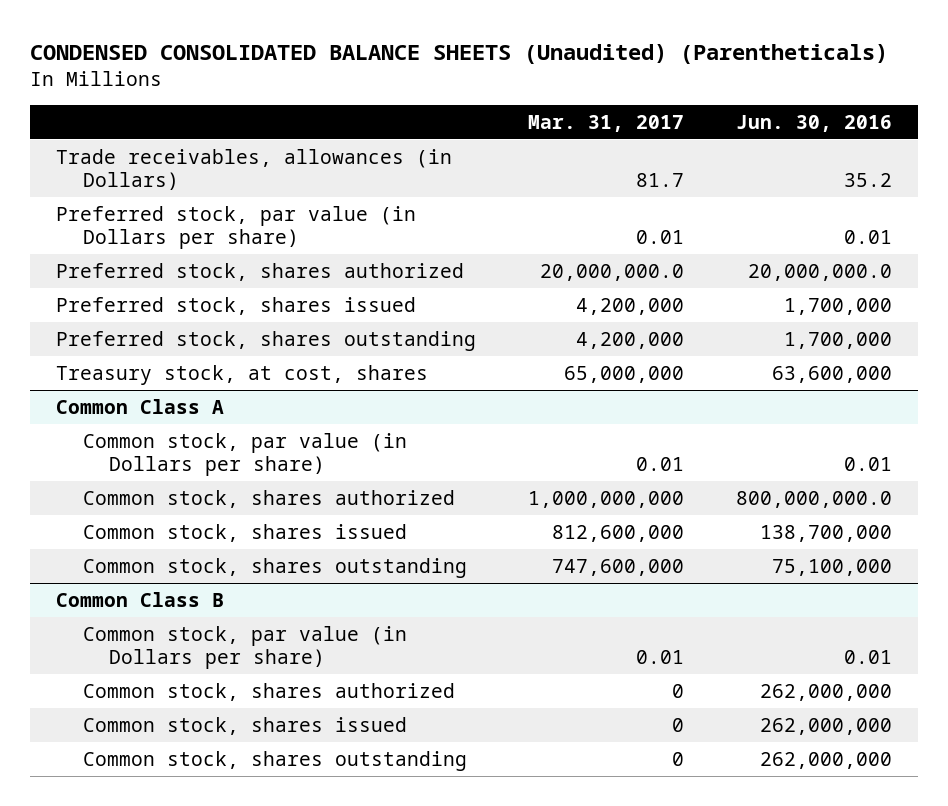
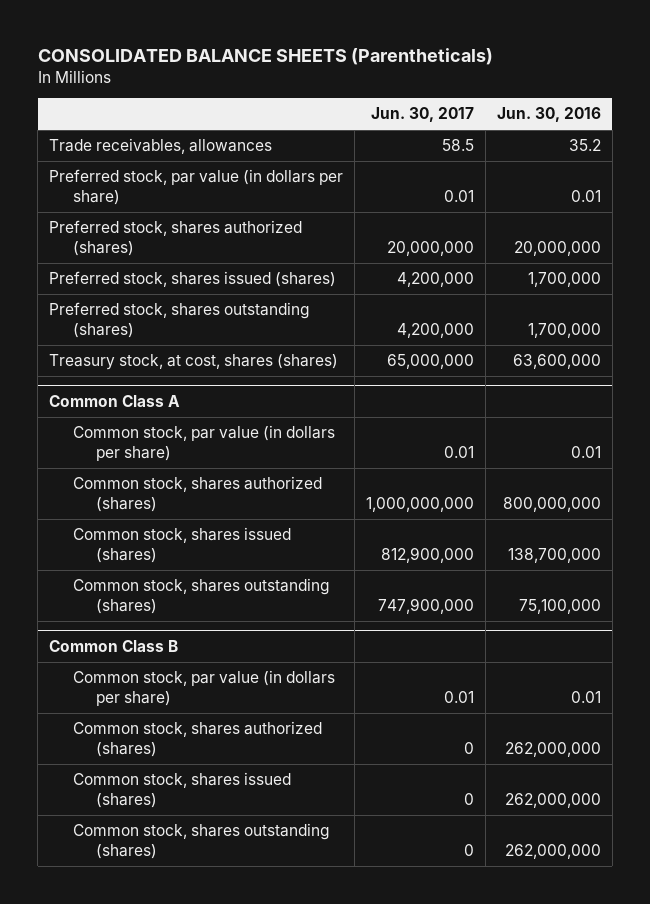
- CONDENSED CONSOLIDATED BALANCE SHEETS (Unaudited) (Parentheticals)
+ CONSOLIDATED BALANCE SHEETS (Parentheticals)
- | Mar. 31, 2017 | Jun. 30, 2016
+ | Jun. 30, 2017 | Jun. 30, 2016
- Trade receivables, allowances (in Dollars) | 81.7 | 35.2
- Preferred stock, par value (in Dollars per share) | 0.01 | 0.01
- Preferred stock, shares authorized | 20,000,000.0 | 20,000,000.0
- Preferred stock, shares issued | 4,200,000 | 1,700,000
- Preferred stock, shares outstanding | 4,200,000 | 1,700,000
- Treasury stock, at cost, shares | 65,000,000 | 63,600,000
+ Trade receivables, allowances | 58.5 | 35.2
+ Preferred stock, par value (in dollars per share) | 0.01 | 0.01
+ Preferred stock, shares authorized (shares) | 20,000,000 | 20,000,000
+ Preferred stock, shares issued (shares) | 4,200,000 | 1,700,000
+ Preferred stock, shares outstanding (shares) | 4,200,000 | 1,700,000
+ Treasury stock, at cost, shares (shares) | 65,000,000 | 63,600,000
@ Common Class A
- Common stock, par value (in Dollars per share) | 0.01 | 0.01
- Common stock, shares authorized | 1,000,000,000 | 800,000,000.0
- Common stock, shares issued | 812,600,000 | 138,700,000
- Common stock, shares outstanding | 747,600,000 | 75,100,000
+ Common stock, par value (in dollars per share) | 0.01 | 0.01
+ Common stock, shares authorized (shares) | 1,000,000,000 | 800,000,000
+ Common stock, shares issued (shares) | 812,900,000 | 138,700,000
+ Common stock, shares outstanding (shares) | 747,900,000 | 75,100,000
@ Common Class B
- Common stock, par value (in Dollars per share) | 0.01 | 0.01
- Common stock, shares authorized | 0 | 262,000,000
- Common stock, shares issued | 0 | 262,000,000
- Common stock, shares outstanding | 0 | 262,000,000
+ Common stock, par value (in dollars per share) | 0.01 | 0.01
+ Common stock, shares authorized (shares) | 0 | 262,000,000
+ Common stock, shares issued (shares) | 0 | 262,000,000
+ Common stock, shares outstanding (shares) | 0 | 262,000,000

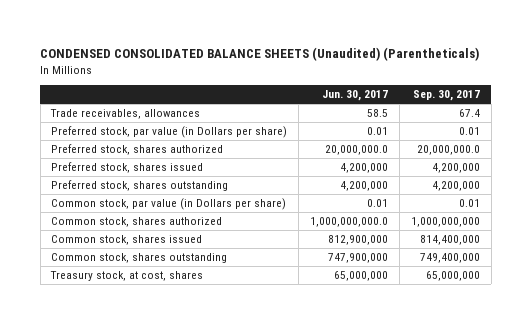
- CONSOLIDATED BALANCE SHEETS (Parentheticals)
+ CONDENSED CONSOLIDATED BALANCE SHEETS (Unaudited) (Parentheticals)
- | Jun. 30, 2017 | Jun. 30, 2016
+ | Jun. 30, 2017 | Sep. 30, 2017
- Preferred stock, par value (in dollars per share) | 0.01 | 0.01
- Preferred stock, shares authorized (shares) | 20,000,000 | 20,000,000
- Preferred stock, shares issued (shares) | 4,200,000 | 1,700,000
- Preferred stock, shares outstanding (shares) | 4,200,000 | 1,700,000
- Treasury stock, at cost, shares (shares) | 65,000,000 | 63,600,000
- Common Class A
- Common stock, par value (in dollars per share) | 0.01 | 0.01
- Common stock, shares authorized (shares) | 1,000,000,000 | 800,000,000
- Common stock, shares issued (shares) | 812,900,000 | 138,700,000
- Common stock, shares outstanding (shares) | 747,900,000 | 75,100,000
- Common Class B
- Common stock, par value (in dollars per share) | 0.01 | 0.01
- Common stock, shares authorized (shares) | 0 | 262,000,000
- Common stock, shares issued (shares) | 0 | 262,000,000
- Common stock, shares outstanding (shares) | 0 | 262,000,000
+ Preferred stock, par value (in Dollars per share) | 0.01 | 0.01
+ Preferred stock, shares authorized | 20,000,000.0 | 20,000,000.0
+ Preferred stock, shares issued | 4,200,000 | 4,200,000
+ Preferred stock, shares outstanding | 4,200,000 | 4,200,000
+ Common stock, par value (in Dollars per share) | 0.01 | 0.01
+ Common stock, shares authorized | 1,000,000,000.0 | 1,000,000,000
+ Common stock, shares issued | 812,900,000 | 814,400,000
+ Common stock, shares outstanding | 747,900,000 | 749,400,000
+ Treasury stock, at cost, shares | 65,000,000 | 65,000,000

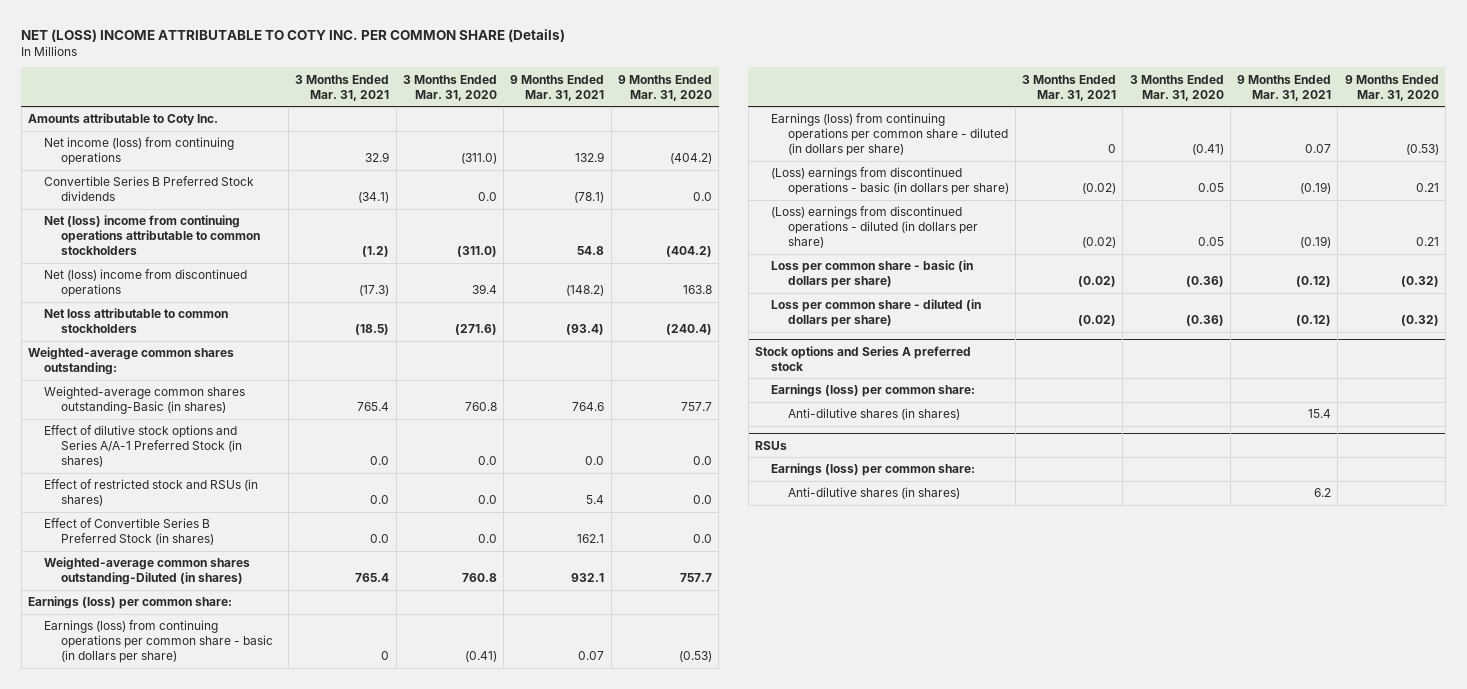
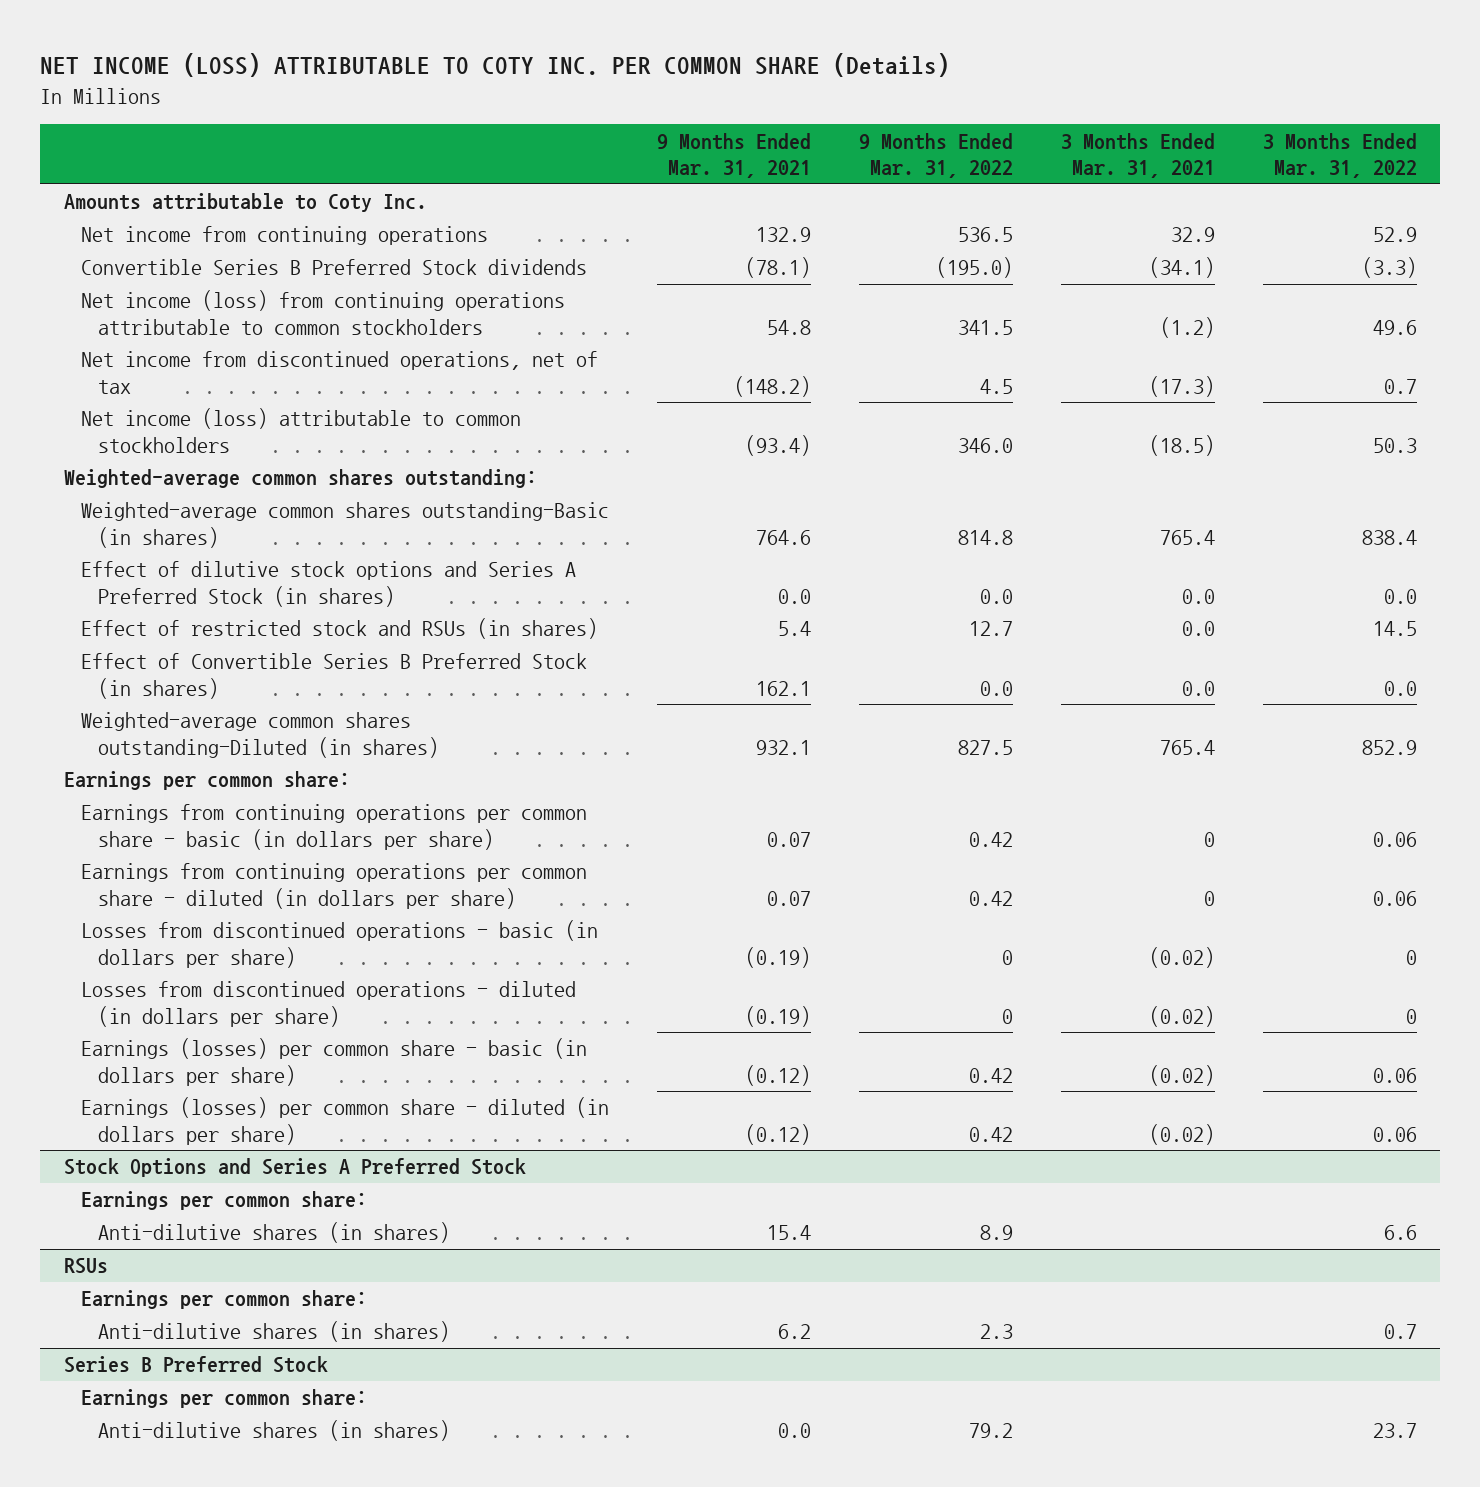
- NET (LOSS) INCOME ATTRIBUTABLE TO COTY INC. PER COMMON SHARE (Details)
+ NET INCOME (LOSS) ATTRIBUTABLE TO COTY INC. PER COMMON SHARE (Details)
- | 3 Months Ended Mar. 31, 2021 | 3 Months Ended Mar. 31, 2020 | 9 Months Ended Mar. 31, 2021 | 9 Months Ended Mar. 31, 2020
+ | 9 Months Ended Mar. 31, 2021 | 9 Months Ended Mar. 31, 2022 | 3 Months Ended Mar. 31, 2021 | 3 Months Ended Mar. 31, 2022
- Net income (loss) from continuing operations | 32.9 | (311.0) | 132.9 | (404.2)
+ Net income from continuing operations | 132.9 | 536.5 | 32.9 | 52.9
- Net (loss) income from continuing operations attributable to common stockholders | (1.2) | (311.0) | 54.8 | (404.2)
- Net (loss) income from discontinued operations | (17.3) | 39.4 | (148.2) | 163.8
- Net loss attributable to common stockholders | (18.5) | (271.6) | (93.4) | (240.4)
+ Net income (loss) from continuing operations attributable to common stockholders | 54.8 | 341.5 | (1.2) | 49.6
+ Net income from discontinued operations, net of tax | (148.2) | 4.5 | (17.3) | 0.7
+ Net income (loss) attributable to common stockholders | (93.4) | 346.0 | (18.5) | 50.3
- Effect of dilutive stock options and Series A/A-1 Preferred Stock (in shares) | 0.0 | 0.0 | 0.0 | 0.0
+ Effect of dilutive stock options and Series A Preferred Stock (in shares) | 0.0 | 0.0 | 0.0 | 0.0
- Earnings (loss) per common share:
- Earnings (loss) from continuing operations per common share - basic (in dollars per share) | 0 | (0.41) | 0.07 | (0.53)
- Earnings (loss) from continuing operations per common share - diluted (in dollars per share) | 0 | (0.41) | 0.07 | (0.53)
- (Loss) earnings from discontinued operations - basic (in dollars per share) | (0.02) | 0.05 | (0.19) | 0.21
- (Loss) earnings from discontinued operations - diluted (in dollars per share) | (0.02) | 0.05 | (0.19) | 0.21
- Loss per common share - basic (in dollars per share) | (0.02) | (0.36) | (0.12) | (0.32)
- Loss per common share - diluted (in dollars per share) | (0.02) | (0.36) | (0.12) | (0.32)
- Stock options and Series A preferred stock
- Earnings (loss) per common share:
+ Earnings per common share:
+ Earnings from continuing operations per common share - basic (in dollars per share) | 0.07 | 0.42 | 0 | 0.06
+ Earnings from continuing operations per common share - diluted (in dollars per share) | 0.07 | 0.42 | 0 | 0.06
+ Losses from discontinued operations - basic (in dollars per share) | (0.19) | 0 | (0.02) | 0
+ Losses from discontinued operations - diluted (in dollars per share) | (0.19) | 0 | (0.02) | 0
+ Earnings (losses) per common share - basic (in dollars per share) | (0.12) | 0.42 | (0.02) | 0.06
+ Earnings (losses) per common share - diluted (in dollars per share) | (0.12) | 0.42 | (0.02) | 0.06
+ Stock Options and Series A Preferred Stock
+ Earnings per common share:
@ RSUs
- Earnings (loss) per common share:
+ Earnings per common share:
+ Series B Preferred Stock
+ Earnings per common share:
+ Anti-dilutive shares (in shares) | 0.0 | 79.2 | | 23.7

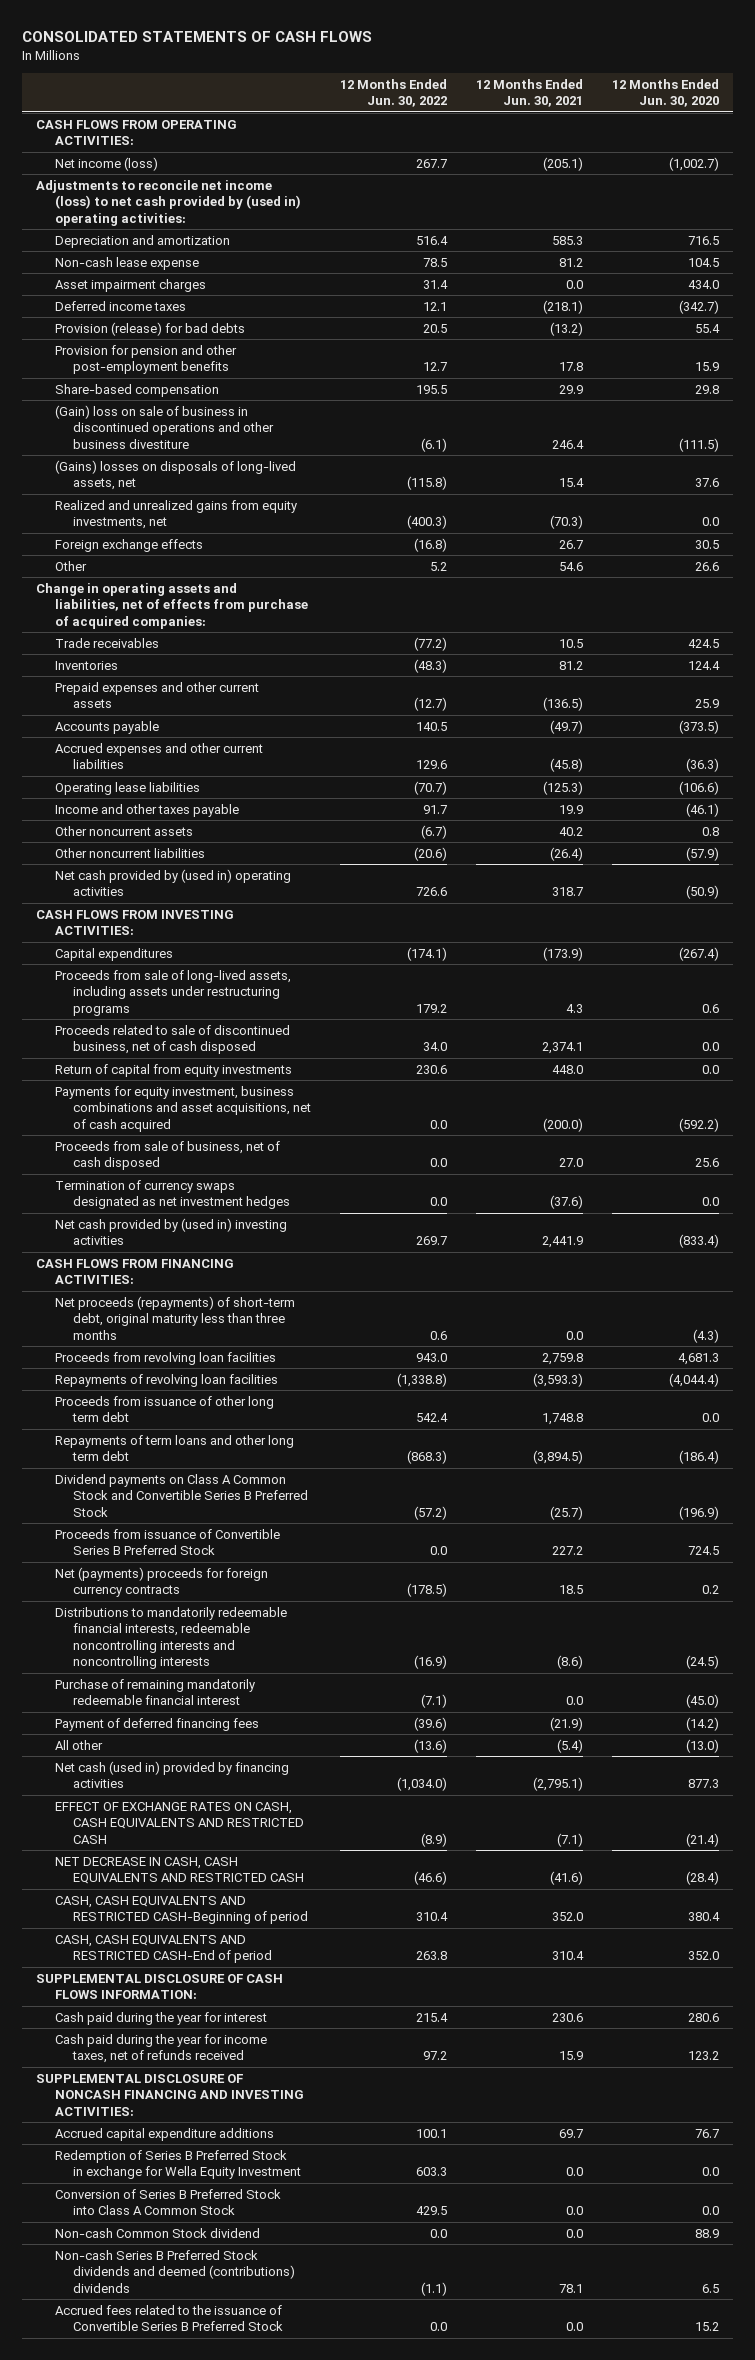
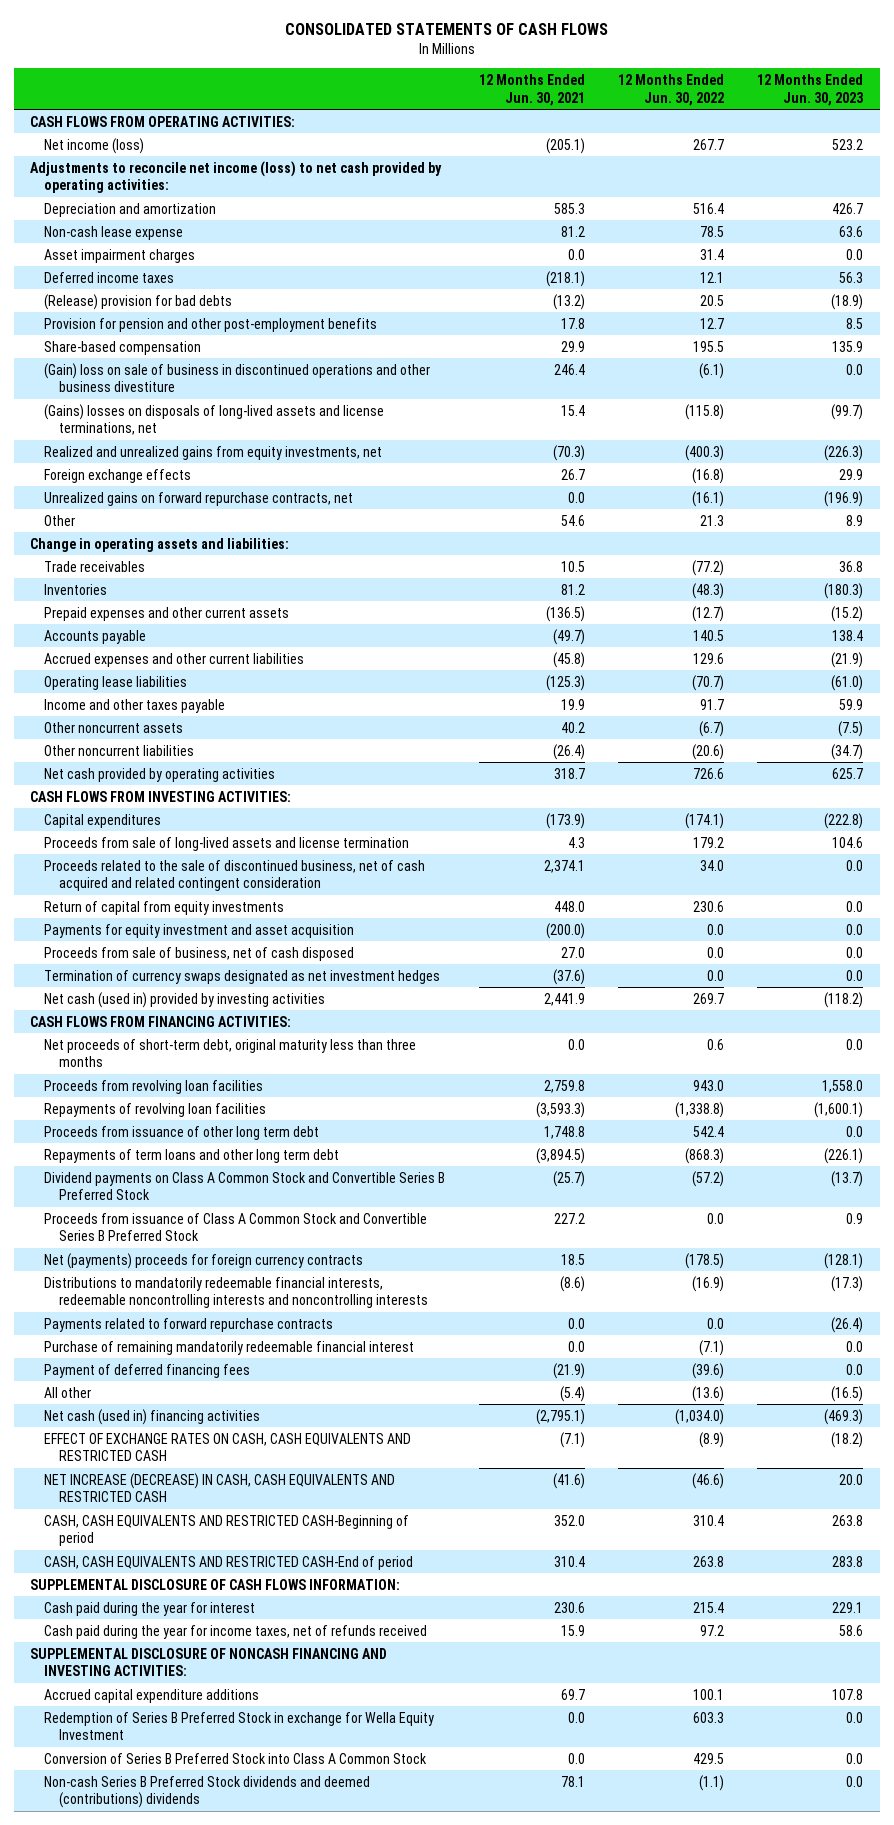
- | 12 Months Ended Jun. 30, 2022 | 12 Months Ended Jun. 30, 2021 | 12 Months Ended Jun. 30, 2020
+ | 12 Months Ended Jun. 30, 2021 | 12 Months Ended Jun. 30, 2022 | 12 Months Ended Jun. 30, 2023
- Adjustments to reconcile net income (loss) to net cash provided by (used in) operating activities:
+ Adjustments to reconcile net income (loss) to net cash provided by operating activities:
- Provision (release) for bad debts | 20.5 | (13.2) | 55.4
+ (Release) provision for bad debts | (13.2) | 20.5 | (18.9)
- (Gains) losses on disposals of long-lived assets, net | (115.8) | 15.4 | 37.6
+ (Gains) losses on disposals of long-lived assets and license terminations, net | 15.4 | (115.8) | (99.7)
- Other | 5.2 | 54.6 | 26.6
- Change in operating assets and liabilities, net of effects from purchase of acquired companies:
+ Unrealized gains on forward repurchase contracts, net | 0.0 | (16.1) | (196.9)
+ Other | 54.6 | 21.3 | 8.9
+ Change in operating assets and liabilities:
- Net cash provided by (used in) operating activities | 726.6 | 318.7 | (50.9)
+ Net cash provided by operating activities | 318.7 | 726.6 | 625.7
- Proceeds from sale of long-lived assets, including assets under restructuring programs | 179.2 | 4.3 | 0.6
- Proceeds related to sale of discontinued business, net of cash disposed | 34.0 | 2,374.1 | 0.0
+ Proceeds from sale of long-lived assets and license termination | 4.3 | 179.2 | 104.6
+ Proceeds related to the sale of discontinued business, net of cash acquired and related contingent consideration | 2,374.1 | 34.0 | 0.0
- Payments for equity investment, business combinations and asset acquisitions, net of cash acquired | 0.0 | (200.0) | (592.2)
+ Payments for equity investment and asset acquisition | (200.0) | 0.0 | 0.0
- Net cash provided by (used in) investing activities | 269.7 | 2,441.9 | (833.4)
+ Net cash (used in) provided by investing activities | 2,441.9 | 269.7 | (118.2)
- Net proceeds (repayments) of short-term debt, original maturity less than three months | 0.6 | 0.0 | (4.3)
+ Net proceeds of short-term debt, original maturity less than three months | 0.0 | 0.6 | 0.0
- Proceeds from issuance of Convertible Series B Preferred Stock | 0.0 | 227.2 | 724.5
+ Proceeds from issuance of Class A Common Stock and Convertible Series B Preferred Stock | 227.2 | 0.0 | 0.9
+ Payments related to forward repurchase contracts | 0.0 | 0.0 | (26.4)
- Net cash (used in) provided by financing activities | (1,034.0) | (2,795.1) | 877.3
+ Net cash (used in) financing activities | (2,795.1) | (1,034.0) | (469.3)
- NET DECREASE IN CASH, CASH EQUIVALENTS AND RESTRICTED CASH | (46.6) | (41.6) | (28.4)
+ NET INCREASE (DECREASE) IN CASH, CASH EQUIVALENTS AND RESTRICTED CASH | (41.6) | (46.6) | 20.0
- Non-cash Common Stock dividend | 0.0 | 0.0 | 88.9
- Accrued fees related to the issuance of Convertible Series B Preferred Stock | 0.0 | 0.0 | 15.2

